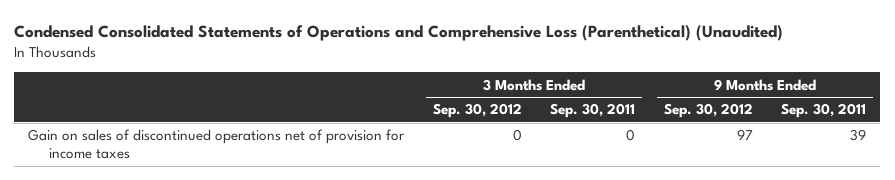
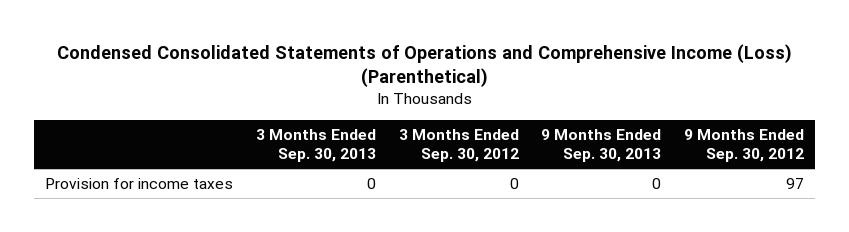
- Condensed Consolidated Statements of Operations and Comprehensive Loss (Parenthetical) (Unaudited)
+ Condensed Consolidated Statements of Operations and Comprehensive Income (Loss) (Parenthetical)
- | 3 Months Ended Sep. 30, 2012 | 3 Months Ended Sep. 30, 2011 | 9 Months Ended Sep. 30, 2012 | 9 Months Ended Sep. 30, 2011
+ | 3 Months Ended Sep. 30, 2013 | 3 Months Ended Sep. 30, 2012 | 9 Months Ended Sep. 30, 2013 | 9 Months Ended Sep. 30, 2012
- Gain on sales of discontinued operations net of provision for income taxes | 0 | 0 | 97 | 39
+ Provision for income taxes | 0 | 0 | 0 | 97

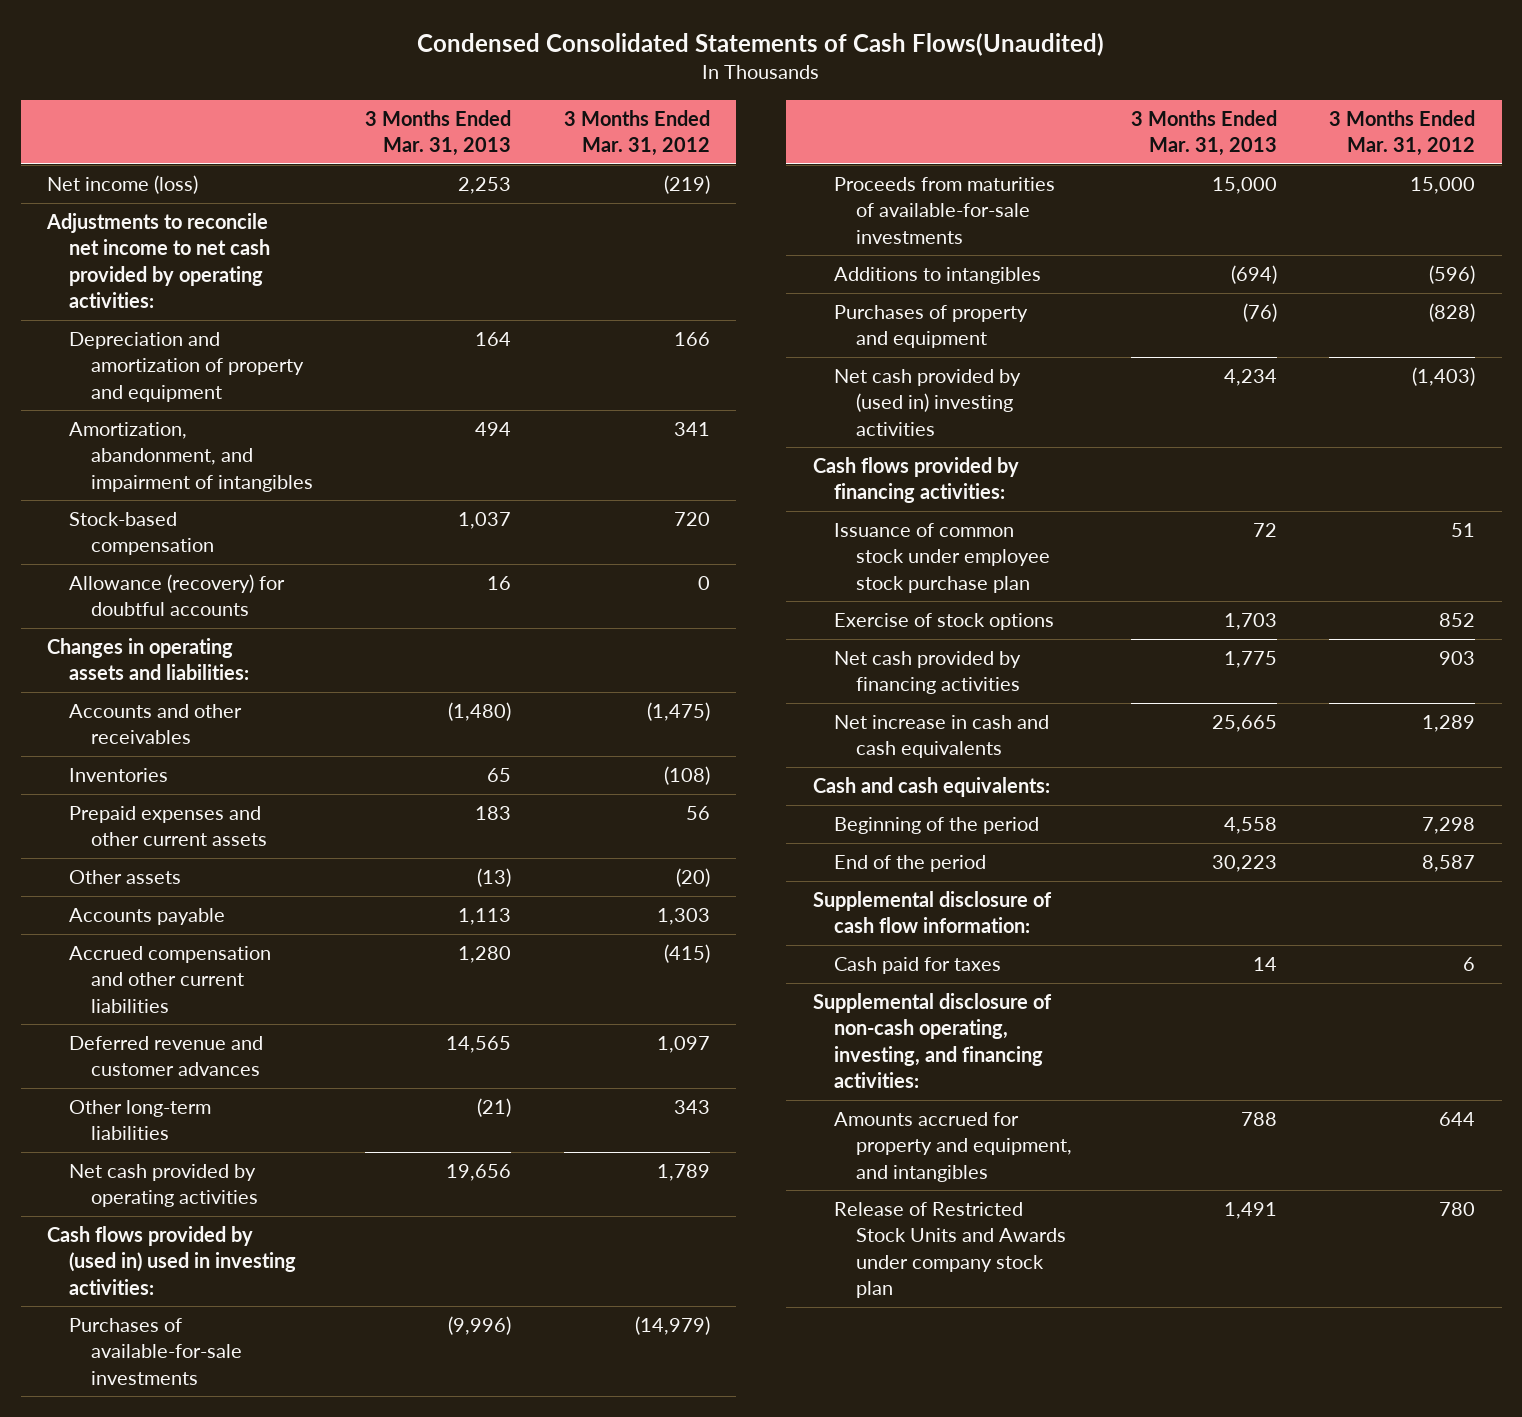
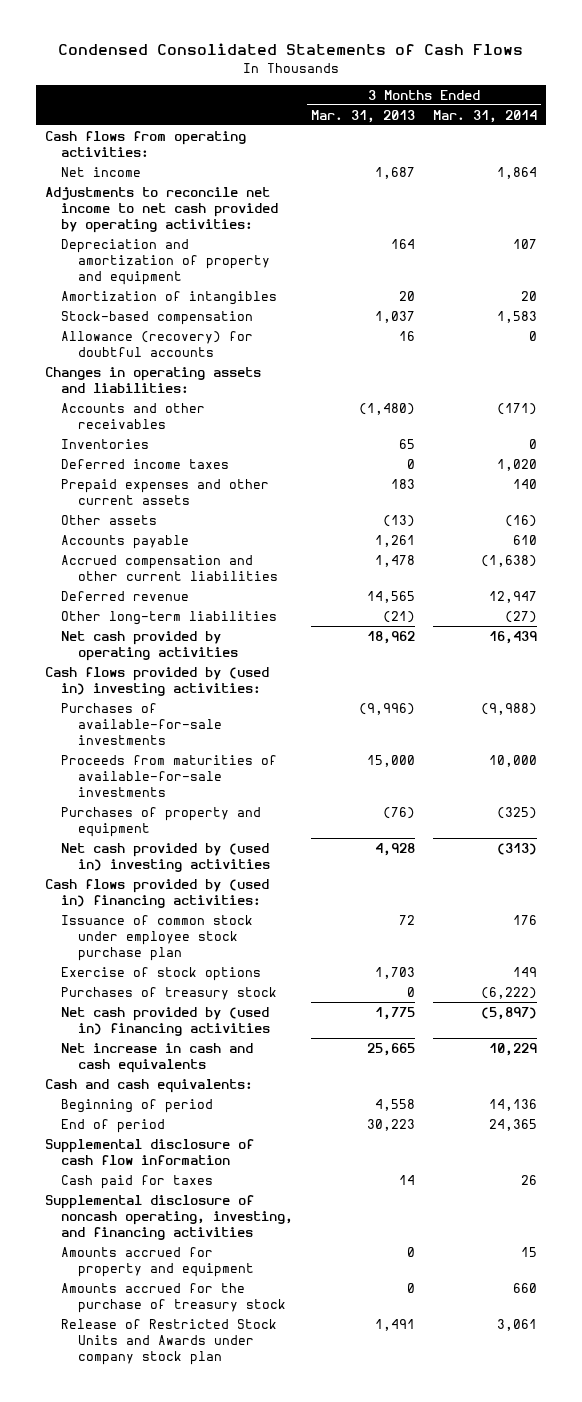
- Condensed Consolidated Statements of Cash Flows(Unaudited)
+ Condensed Consolidated Statements of Cash Flows
- | 3 Months Ended Mar. 31, 2013 | 3 Months Ended Mar. 31, 2012
+ | 3 Months Ended Mar. 31, 2013 | 3 Months Ended Mar. 31, 2014
- Net income (loss) | 2,253 | (219)
+ Cash flows from operating activities:
+ Net income | 1,687 | 1,864
- Amortization, abandonment, and impairment of intangibles | 494 | 341
+ Amortization of intangibles | 20 | 20
+ Deferred income taxes | 0 | 1,020
- Accounts payable | 1,113 | 1,303
- Accrued compensation and other current liabilities | 1,280 | (415)
- Deferred revenue and customer advances | 14,565 | 1,097
+ Accounts payable | 1,261 | 610
+ Accrued compensation and other current liabilities | 1,478 | (1,638)
+ Deferred revenue | 14,565 | 12,947
- Net cash provided by operating activities | 19,656 | 1,789
- Cash flows provided by (used in) used in investing activities:
+ Net cash provided by operating activities | 18,962 | 16,439
+ Cash flows provided by (used in) investing activities:
- Additions to intangibles | (694) | (596)
- Net cash provided by (used in) investing activities | 4,234 | (1,403)
- Cash flows provided by financing activities:
+ Net cash provided by (used in) investing activities | 4,928 | (313)
+ Cash flows provided by (used in) financing activities:
- Net cash provided by financing activities | 1,775 | 903
+ Purchases of treasury stock | 0 | (6,222)
+ Net cash provided by (used in) financing activities | 1,775 | (5,897)
- Beginning of the period | 4,558 | 7,298
- End of the period | 30,223 | 8,587
- Supplemental disclosure of cash flow information:
+ Beginning of period | 4,558 | 14,136
+ End of period | 30,223 | 24,365
+ Supplemental disclosure of cash flow information
- Supplemental disclosure of non-cash operating, investing, and financing activities:
- Amounts accrued for property and equipment, and intangibles | 788 | 644
+ Supplemental disclosure of noncash operating, investing, and financing activities
+ Amounts accrued for property and equipment | 0 | 15
+ Amounts accrued for the purchase of treasury stock | 0 | 660

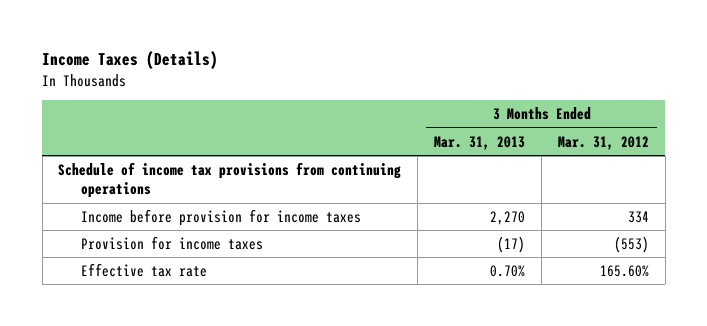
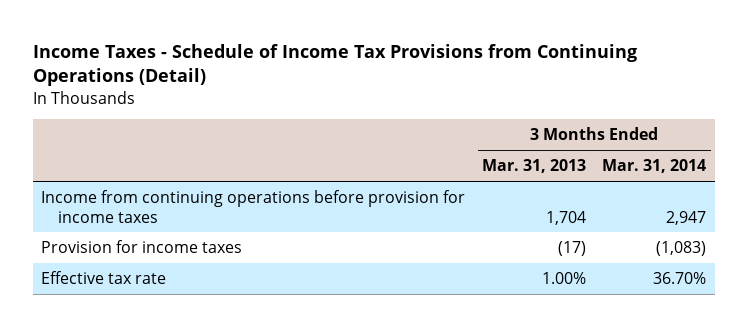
- Income Taxes (Details)
+ Income Taxes - Schedule of Income Tax Provisions from Continuing Operations (Detail)
- | 3 Months Ended Mar. 31, 2013 | 3 Months Ended Mar. 31, 2012
+ | 3 Months Ended Mar. 31, 2013 | 3 Months Ended Mar. 31, 2014
- Schedule of income tax provisions from continuing operations
- Income before provision for income taxes | 2,270 | 334
+ Income from continuing operations before provision for income taxes | 1,704 | 2,947
- Effective tax rate | 0.70% | 165.60%
+ Effective tax rate | 1.00% | 36.70%

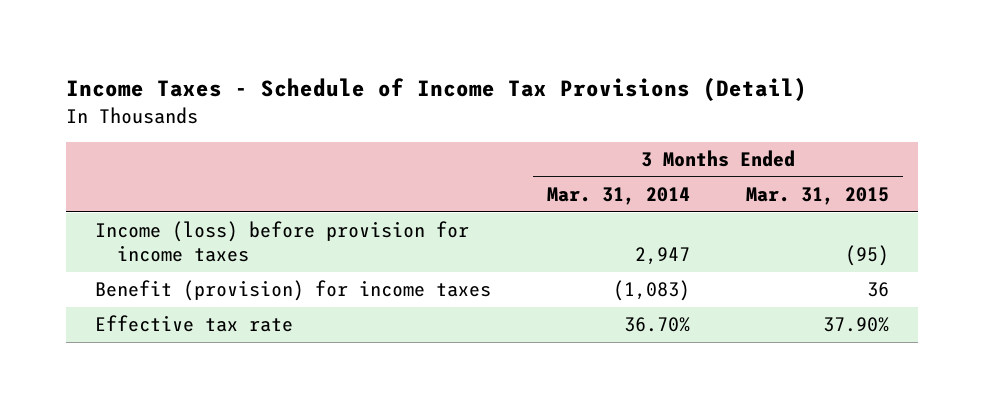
- Income Taxes - Schedule of Income Tax Provisions from Continuing Operations (Detail)
+ Income Taxes - Schedule of Income Tax Provisions (Detail)
- | 3 Months Ended Mar. 31, 2013 | 3 Months Ended Mar. 31, 2014
+ | 3 Months Ended Mar. 31, 2014 | 3 Months Ended Mar. 31, 2015
- Income from continuing operations before provision for income taxes | 1,704 | 2,947
- Provision for income taxes | (17) | (1,083)
+ Income (loss) before provision for income taxes | 2,947 | (95)
+ Benefit (provision) for income taxes | (1,083) | 36

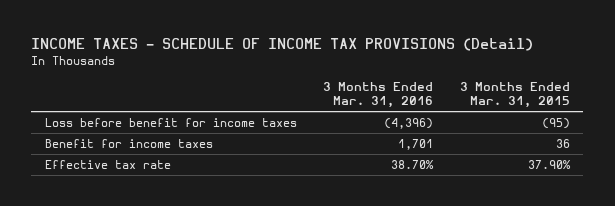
- Income Taxes - Schedule of Income Tax Provisions (Detail)
+ INCOME TAXES - SCHEDULE OF INCOME TAX PROVISIONS (Detail)
- | 3 Months Ended Mar. 31, 2014 | 3 Months Ended Mar. 31, 2015
+ | 3 Months Ended Mar. 31, 2016 | 3 Months Ended Mar. 31, 2015
- Income (loss) before provision for income taxes | 2,947 | (95)
- Benefit (provision) for income taxes | (1,083) | 36
+ Loss before benefit for income taxes | (4,396) | (95)
+ Benefit for income taxes | 1,701 | 36

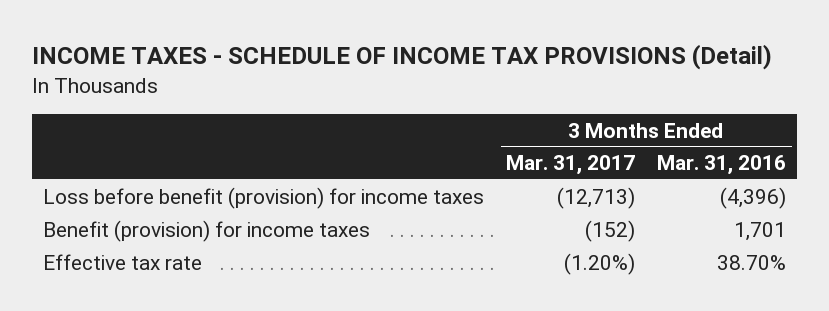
- | 3 Months Ended Mar. 31, 2016 | 3 Months Ended Mar. 31, 2015
+ | 3 Months Ended Mar. 31, 2017 | 3 Months Ended Mar. 31, 2016
- Loss before benefit for income taxes | (4,396) | (95)
- Benefit for income taxes | 1,701 | 36
+ Loss before benefit (provision) for income taxes | (12,713) | (4,396)
+ Benefit (provision) for income taxes | (152) | 1,701

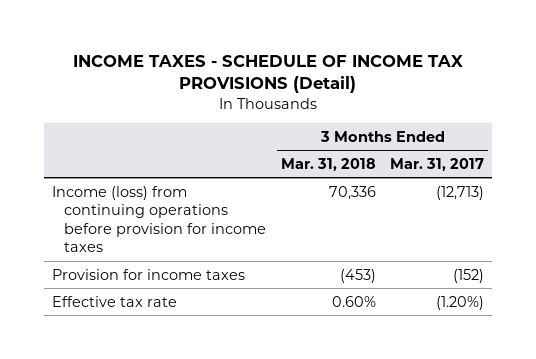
- | 3 Months Ended Mar. 31, 2017 | 3 Months Ended Mar. 31, 2016
+ | 3 Months Ended Mar. 31, 2018 | 3 Months Ended Mar. 31, 2017
- Loss before benefit (provision) for income taxes | (12,713) | (4,396)
- Benefit (provision) for income taxes | (152) | 1,701
+ Income (loss) from continuing operations before provision for income taxes | 70,336 | (12,713)
+ Provision for income taxes | (453) | (152)

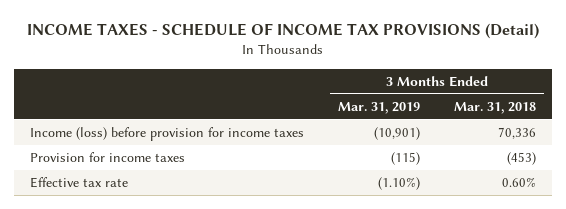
- | 3 Months Ended Mar. 31, 2018 | 3 Months Ended Mar. 31, 2017
+ | 3 Months Ended Mar. 31, 2019 | 3 Months Ended Mar. 31, 2018
- Income (loss) from continuing operations before provision for income taxes | 70,336 | (12,713)
+ Income (loss) before provision for income taxes | (10,901) | 70,336

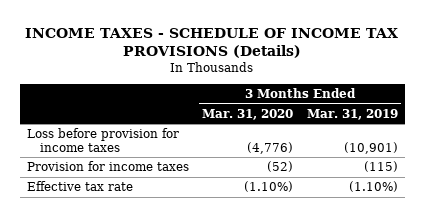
- INCOME TAXES - SCHEDULE OF INCOME TAX PROVISIONS (Detail)
+ INCOME TAXES - SCHEDULE OF INCOME TAX PROVISIONS (Details)
- | 3 Months Ended Mar. 31, 2019 | 3 Months Ended Mar. 31, 2018
+ | 3 Months Ended Mar. 31, 2020 | 3 Months Ended Mar. 31, 2019
- Income (loss) before provision for income taxes | (10,901) | 70,336
+ Loss before provision for income taxes | (4,776) | (10,901)

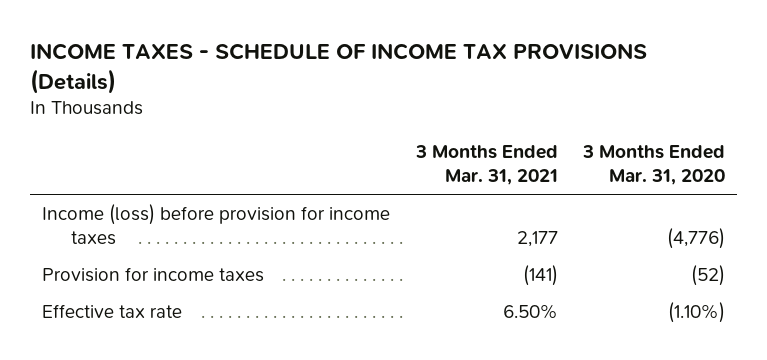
- | 3 Months Ended Mar. 31, 2020 | 3 Months Ended Mar. 31, 2019
+ | 3 Months Ended Mar. 31, 2021 | 3 Months Ended Mar. 31, 2020
- Loss before provision for income taxes | (4,776) | (10,901)
+ Income (loss) before provision for income taxes | 2,177 | (4,776)

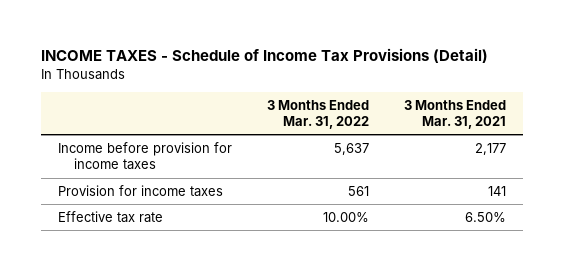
- INCOME TAXES - SCHEDULE OF INCOME TAX PROVISIONS (Details)
+ INCOME TAXES - Schedule of Income Tax Provisions (Detail)
- | 3 Months Ended Mar. 31, 2021 | 3 Months Ended Mar. 31, 2020
+ | 3 Months Ended Mar. 31, 2022 | 3 Months Ended Mar. 31, 2021
- Income (loss) before provision for income taxes | 2,177 | (4,776)
- Provision for income taxes | (141) | (52)
+ Income before provision for income taxes | 5,637 | 2,177
+ Provision for income taxes | 561 | 141

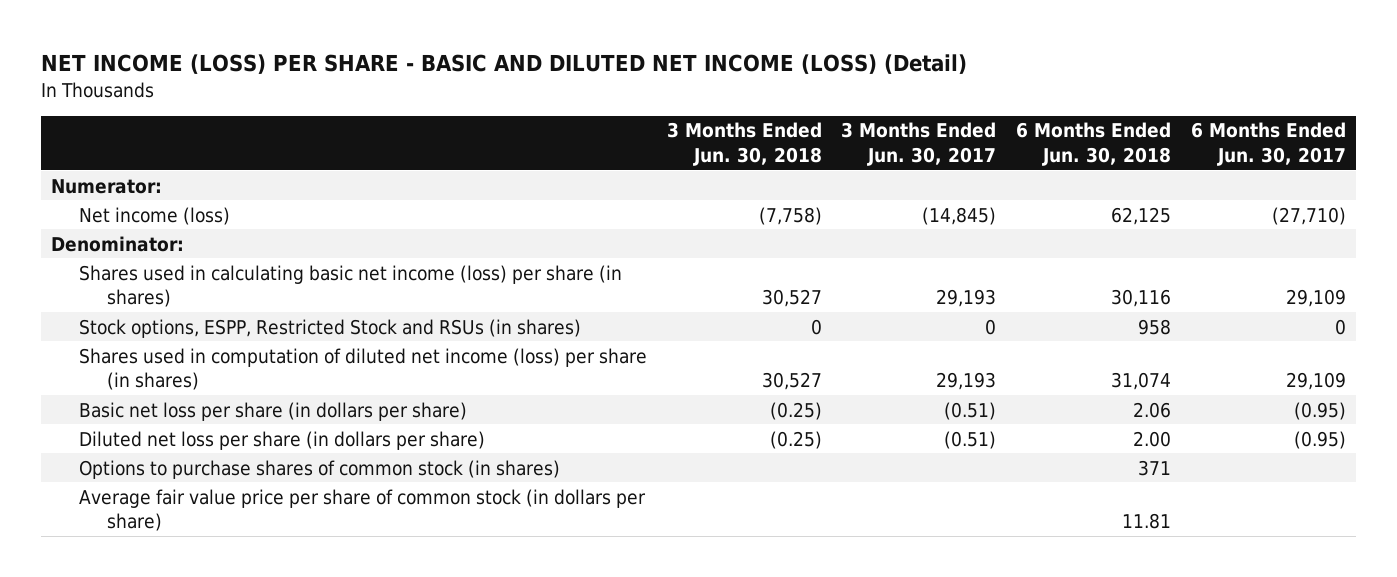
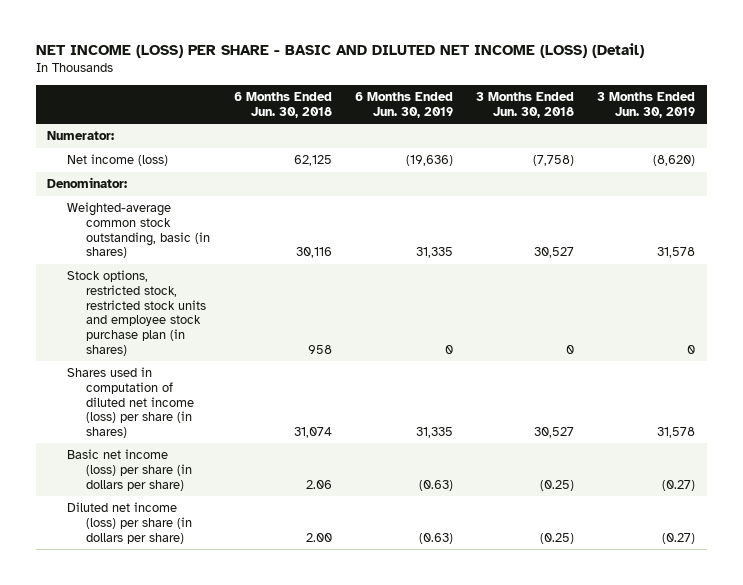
- | 3 Months Ended Jun. 30, 2018 | 3 Months Ended Jun. 30, 2017 | 6 Months Ended Jun. 30, 2018 | 6 Months Ended Jun. 30, 2017
+ | 6 Months Ended Jun. 30, 2018 | 6 Months Ended Jun. 30, 2019 | 3 Months Ended Jun. 30, 2018 | 3 Months Ended Jun. 30, 2019
- Shares used in calculating basic net income (loss) per share (in shares) | 30,527 | 29,193 | 30,116 | 29,109
- Stock options, ESPP, Restricted Stock and RSUs (in shares) | 0 | 0 | 958 | 0
+ Weighted-average common stock outstanding, basic (in shares) | 30,116 | 31,335 | 30,527 | 31,578
+ Stock options, restricted stock, restricted stock units and employee stock purchase plan (in shares) | 958 | 0 | 0 | 0
- Basic net loss per share (in dollars per share) | (0.25) | (0.51) | 2.06 | (0.95)
- Diluted net loss per share (in dollars per share) | (0.25) | (0.51) | 2.00 | (0.95)
- Options to purchase shares of common stock (in shares) | | | 371 |
- Average fair value price per share of common stock (in dollars per share) | | | 11.81 |
+ Basic net income (loss) per share (in dollars per share) | 2.06 | (0.63) | (0.25) | (0.27)
+ Diluted net income (loss) per share (in dollars per share) | 2.00 | (0.63) | (0.25) | (0.27)

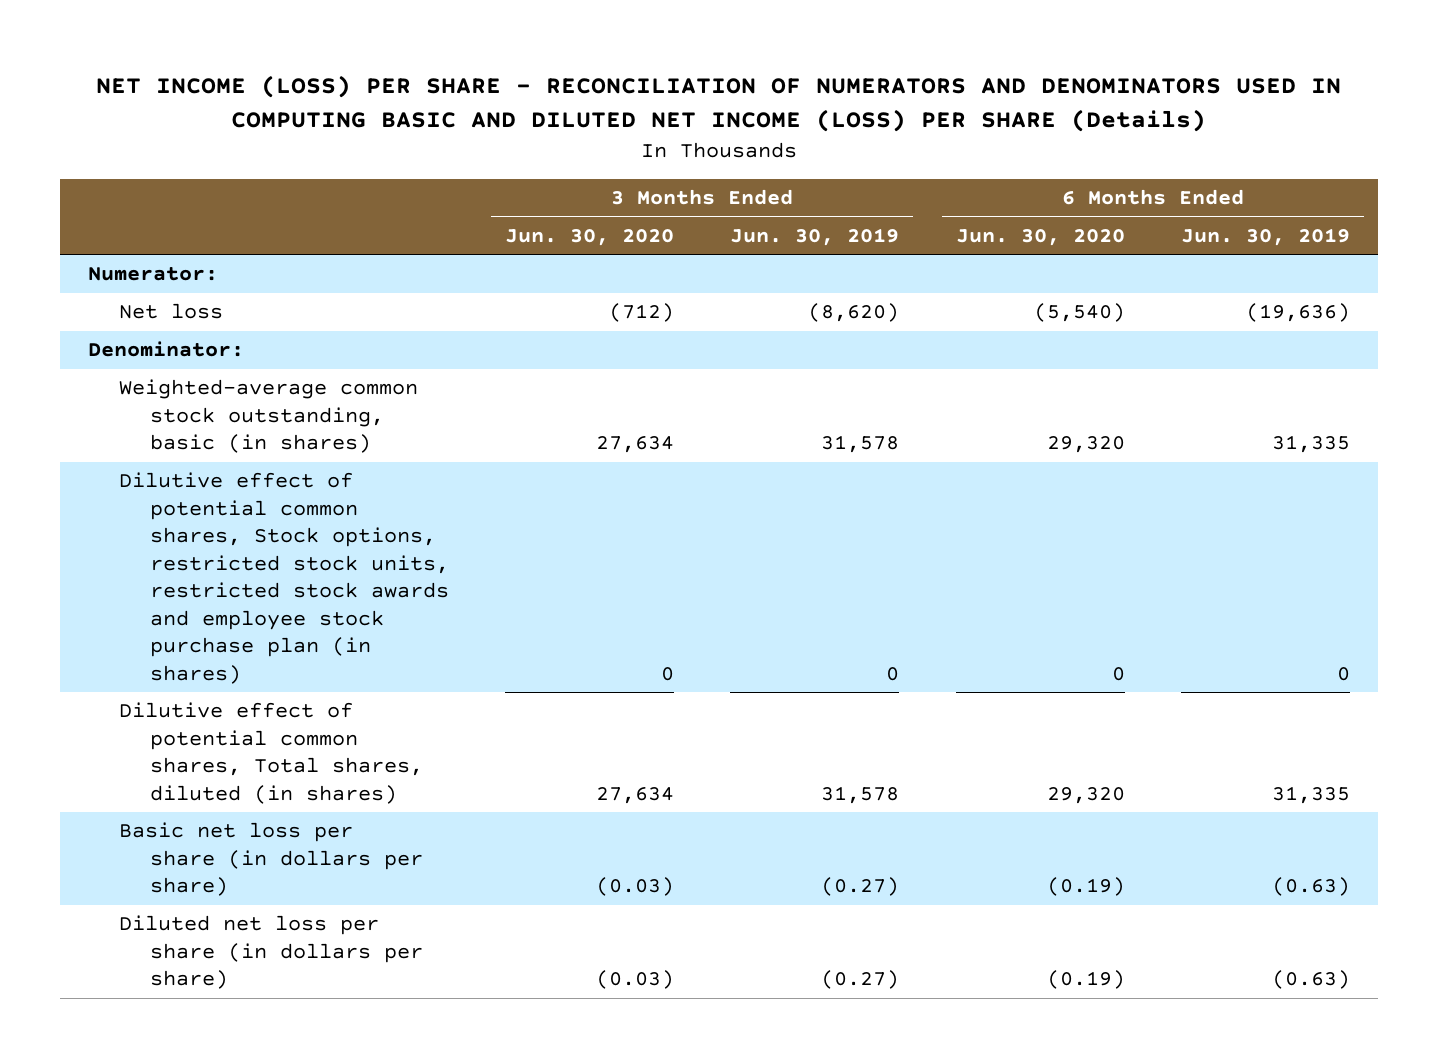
- NET INCOME (LOSS) PER SHARE - BASIC AND DILUTED NET INCOME (LOSS) (Detail)
+ NET INCOME (LOSS) PER SHARE - RECONCILIATION OF NUMERATORS AND DENOMINATORS USED IN COMPUTING BASIC AND DILUTED NET INCOME (LOSS) PER SHARE (Details)
- | 6 Months Ended Jun. 30, 2018 | 6 Months Ended Jun. 30, 2019 | 3 Months Ended Jun. 30, 2018 | 3 Months Ended Jun. 30, 2019
+ | 3 Months Ended Jun. 30, 2020 | 3 Months Ended Jun. 30, 2019 | 6 Months Ended Jun. 30, 2020 | 6 Months Ended Jun. 30, 2019
- Net income (loss) | 62,125 | (19,636) | (7,758) | (8,620)
+ Net loss | (712) | (8,620) | (5,540) | (19,636)
- Stock options, restricted stock, restricted stock units and employee stock purchase plan (in shares) | 958 | 0 | 0 | 0
- Shares used in computation of diluted net income (loss) per share (in shares) | 31,074 | 31,335 | 30,527 | 31,578
- Basic net income (loss) per share (in dollars per share) | 2.06 | (0.63) | (0.25) | (0.27)
- Diluted net income (loss) per share (in dollars per share) | 2.00 | (0.63) | (0.25) | (0.27)
+ Dilutive effect of potential common shares, Stock options, restricted stock units, restricted stock awards and employee stock purchase plan (in shares) | 0 | 0 | 0 | 0
+ Dilutive effect of potential common shares, Total shares, diluted (in shares) | 27,634 | 31,578 | 29,320 | 31,335
+ Basic net loss per share (in dollars per share) | (0.03) | (0.27) | (0.19) | (0.63)
+ Diluted net loss per share (in dollars per share) | (0.03) | (0.27) | (0.19) | (0.63)

